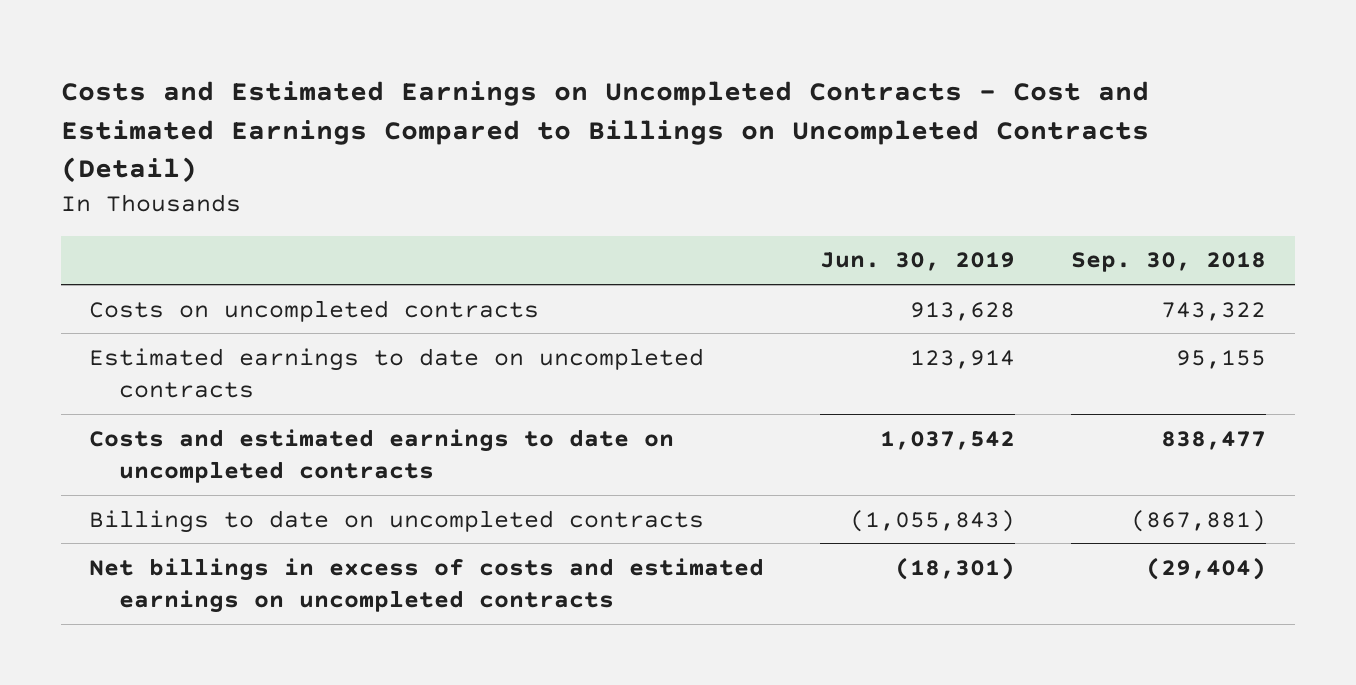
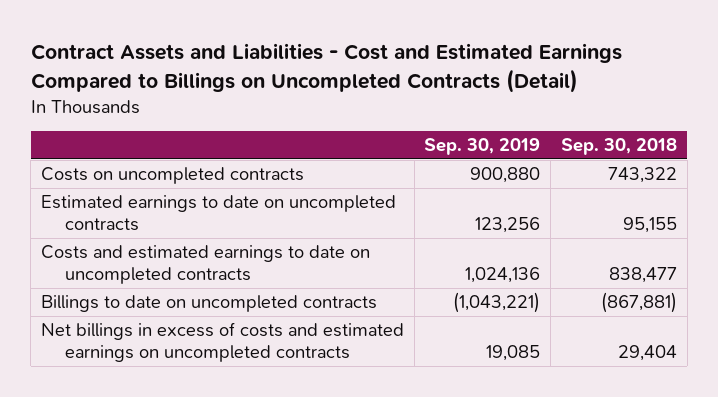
- Costs and Estimated Earnings on Uncompleted Contracts - Cost and Estimated Earnings Compared to Billings on Uncompleted Contracts (Detail)
+ Contract Assets and Liabilities - Cost and Estimated Earnings Compared to Billings on Uncompleted Contracts (Detail)
- | Jun. 30, 2019 | Sep. 30, 2018
+ | Sep. 30, 2019 | Sep. 30, 2018
- Net billings in excess of costs and estimated earnings on uncompleted contracts | (18,301) | (29,404)
+ Net billings in excess of costs and estimated earnings on uncompleted contracts | 19,085 | 29,404

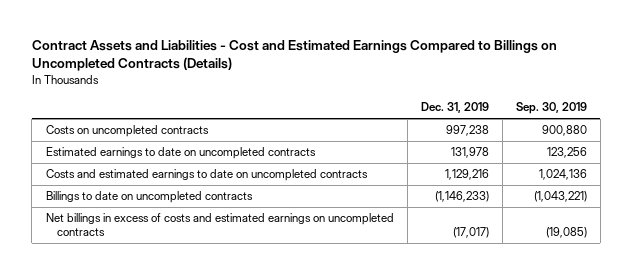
- Contract Assets and Liabilities - Cost and Estimated Earnings Compared to Billings on Uncompleted Contracts (Detail)
+ Contract Assets and Liabilities - Cost and Estimated Earnings Compared to Billings on Uncompleted Contracts (Details)
- | Sep. 30, 2019 | Sep. 30, 2018
+ | Dec. 31, 2019 | Sep. 30, 2019
- Net billings in excess of costs and estimated earnings on uncompleted contracts | 19,085 | 29,404
+ Net billings in excess of costs and estimated earnings on uncompleted contracts | (17,017) | (19,085)

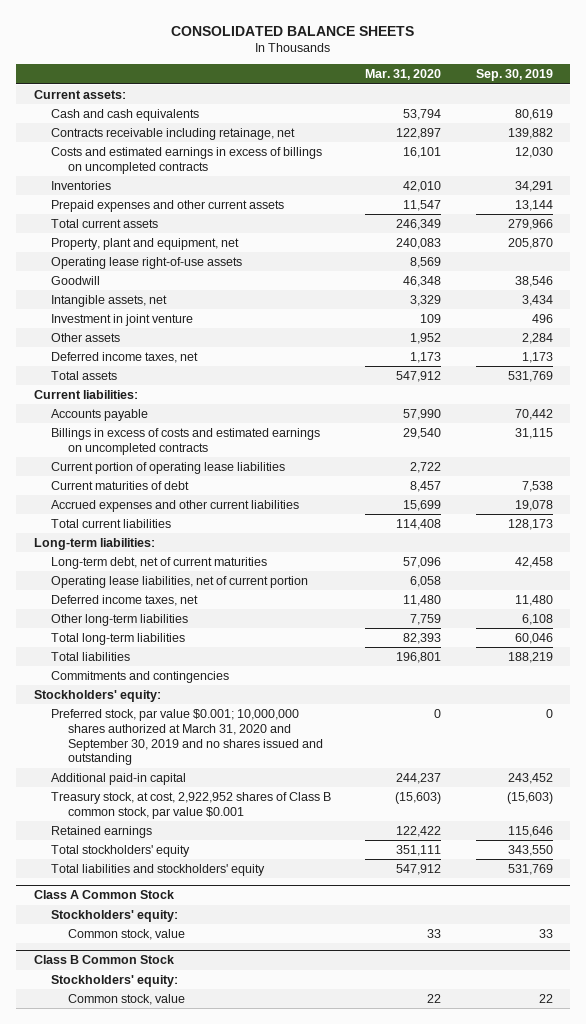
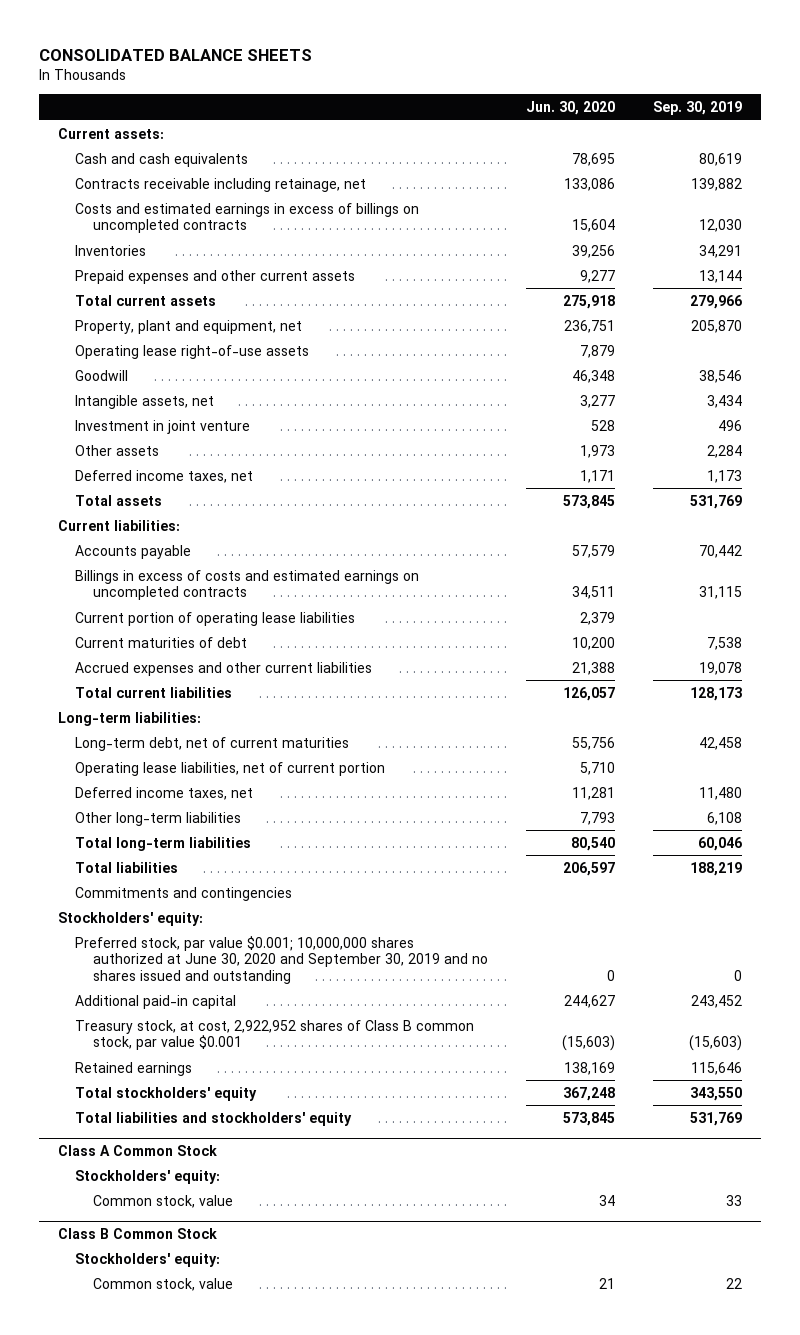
- | Mar. 31, 2020 | Sep. 30, 2019
+ | Jun. 30, 2020 | Sep. 30, 2019
- Preferred stock, par value $0.001; 10,000,000 shares authorized at March 31, 2020 and September 30, 2019 and no shares issued and outstanding | 0 | 0
+ Preferred stock, par value $0.001; 10,000,000 shares authorized at June 30, 2020 and September 30, 2019 and no shares issued and outstanding | 0 | 0

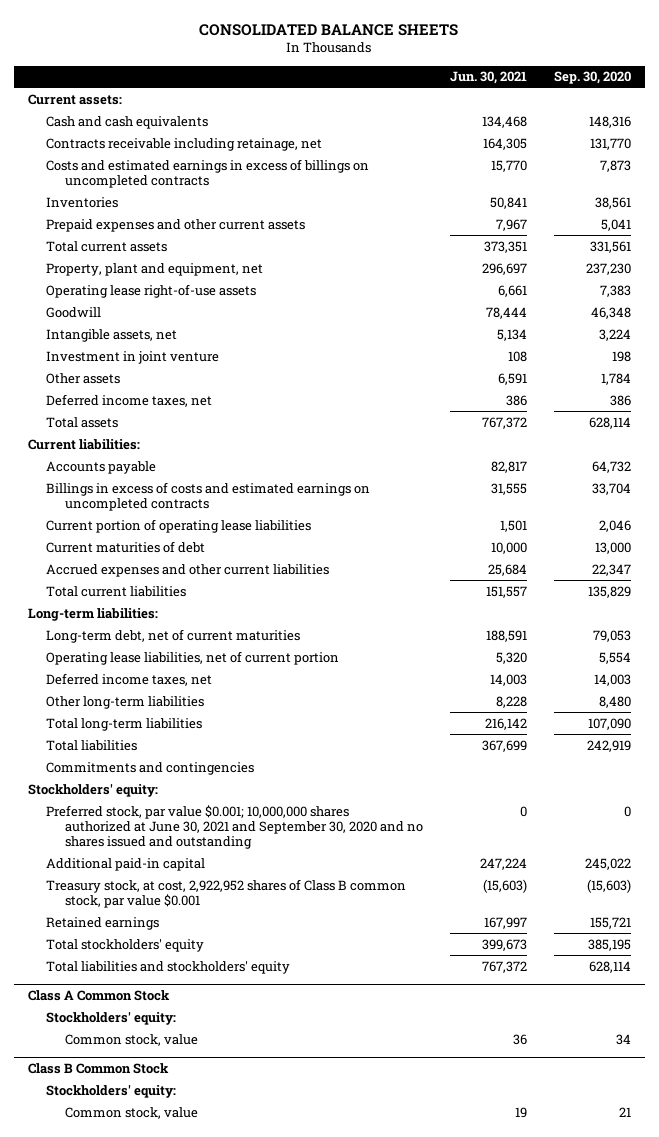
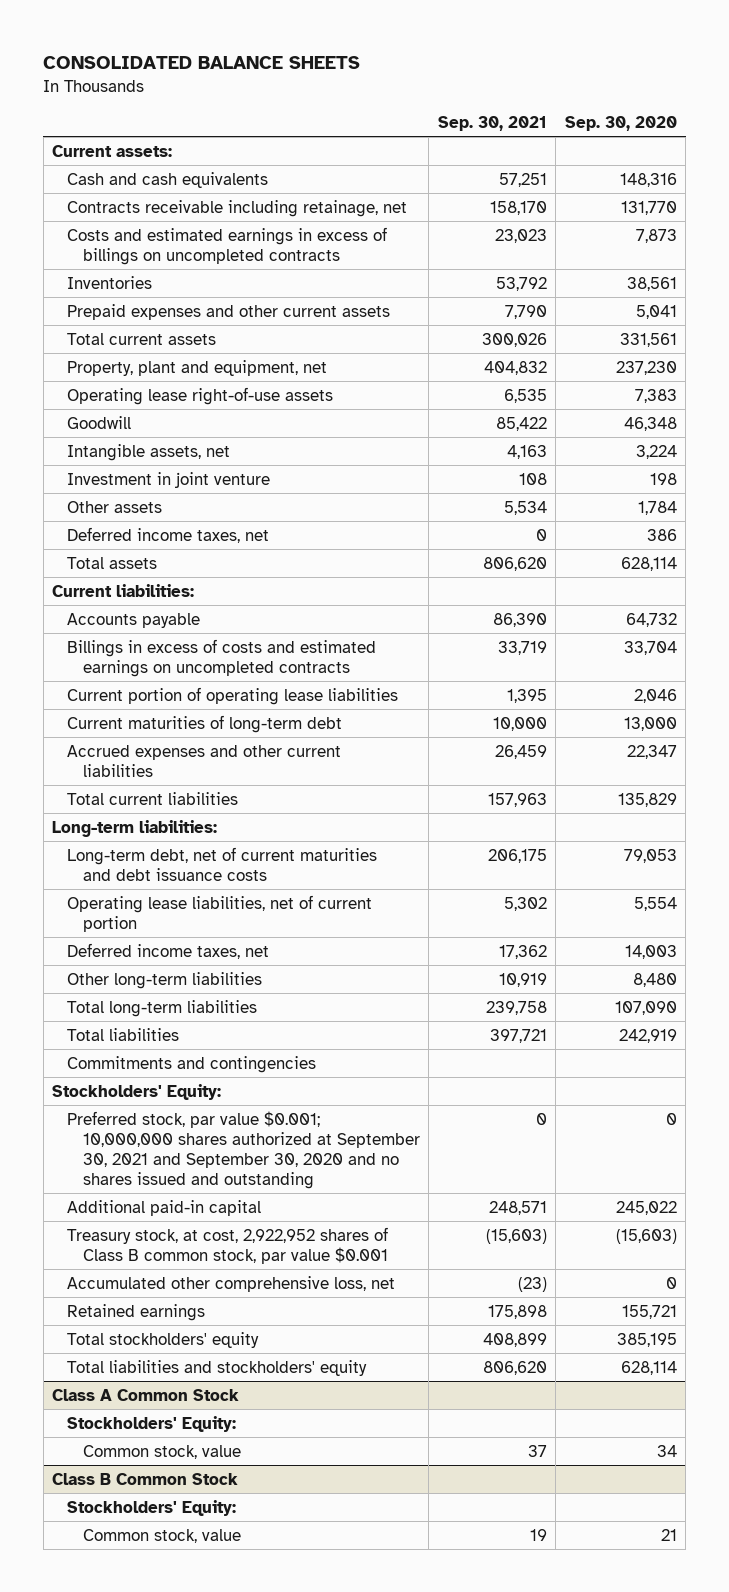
- | Jun. 30, 2021 | Sep. 30, 2020
+ | Sep. 30, 2021 | Sep. 30, 2020
- Current maturities of debt | 10,000 | 13,000
+ Current maturities of long-term debt | 10,000 | 13,000
- Long-term debt, net of current maturities | 188,591 | 79,053
+ Long-term debt, net of current maturities and debt issuance costs | 206,175 | 79,053
- Stockholders' equity:
- Preferred stock, par value $0.001; 10,000,000 shares authorized at June 30, 2021 and September 30, 2020 and no shares issued and outstanding | 0 | 0
+ Stockholders' Equity:
+ Preferred stock, par value $0.001; 10,000,000 shares authorized at September 30, 2021 and September 30, 2020 and no shares issued and outstanding | 0 | 0
+ Accumulated other comprehensive loss, net | (23) | 0
@ Class A Common Stock
- Stockholders' equity:
+ Stockholders' Equity:
@ Class B Common Stock
- Stockholders' equity:
+ Stockholders' Equity:

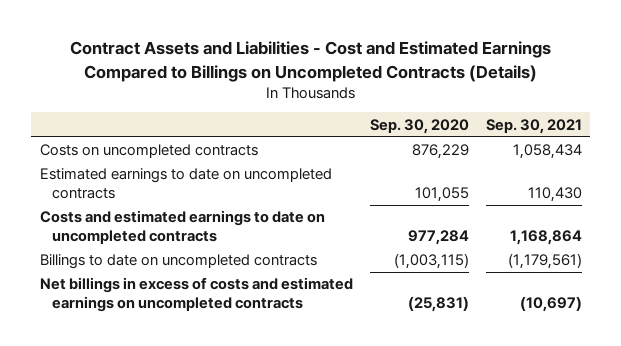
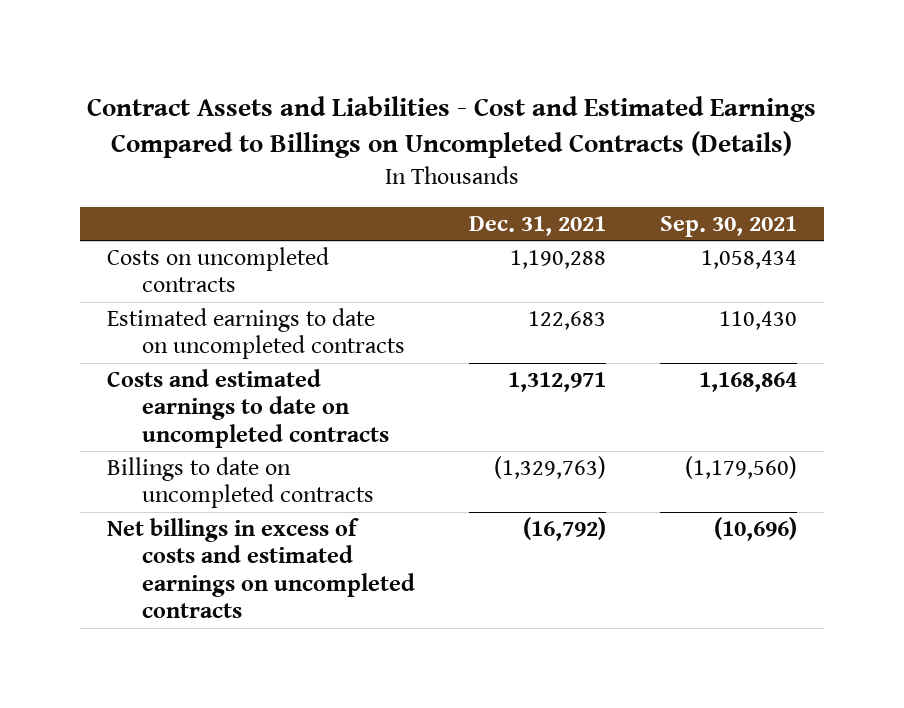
- | Sep. 30, 2020 | Sep. 30, 2021
+ | Dec. 31, 2021 | Sep. 30, 2021
- Billings to date on uncompleted contracts | (1,003,115) | (1,179,561)
- Net billings in excess of costs and estimated earnings on uncompleted contracts | (25,831) | (10,697)
+ Billings to date on uncompleted contracts | (1,329,763) | (1,179,560)
+ Net billings in excess of costs and estimated earnings on uncompleted contracts | (16,792) | (10,696)

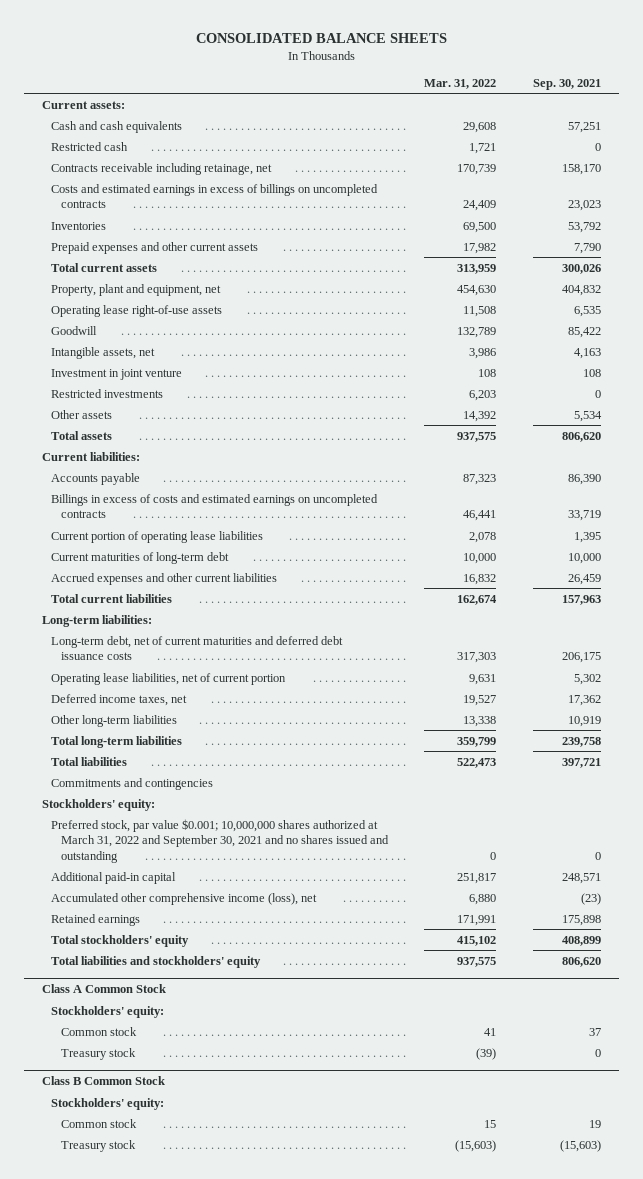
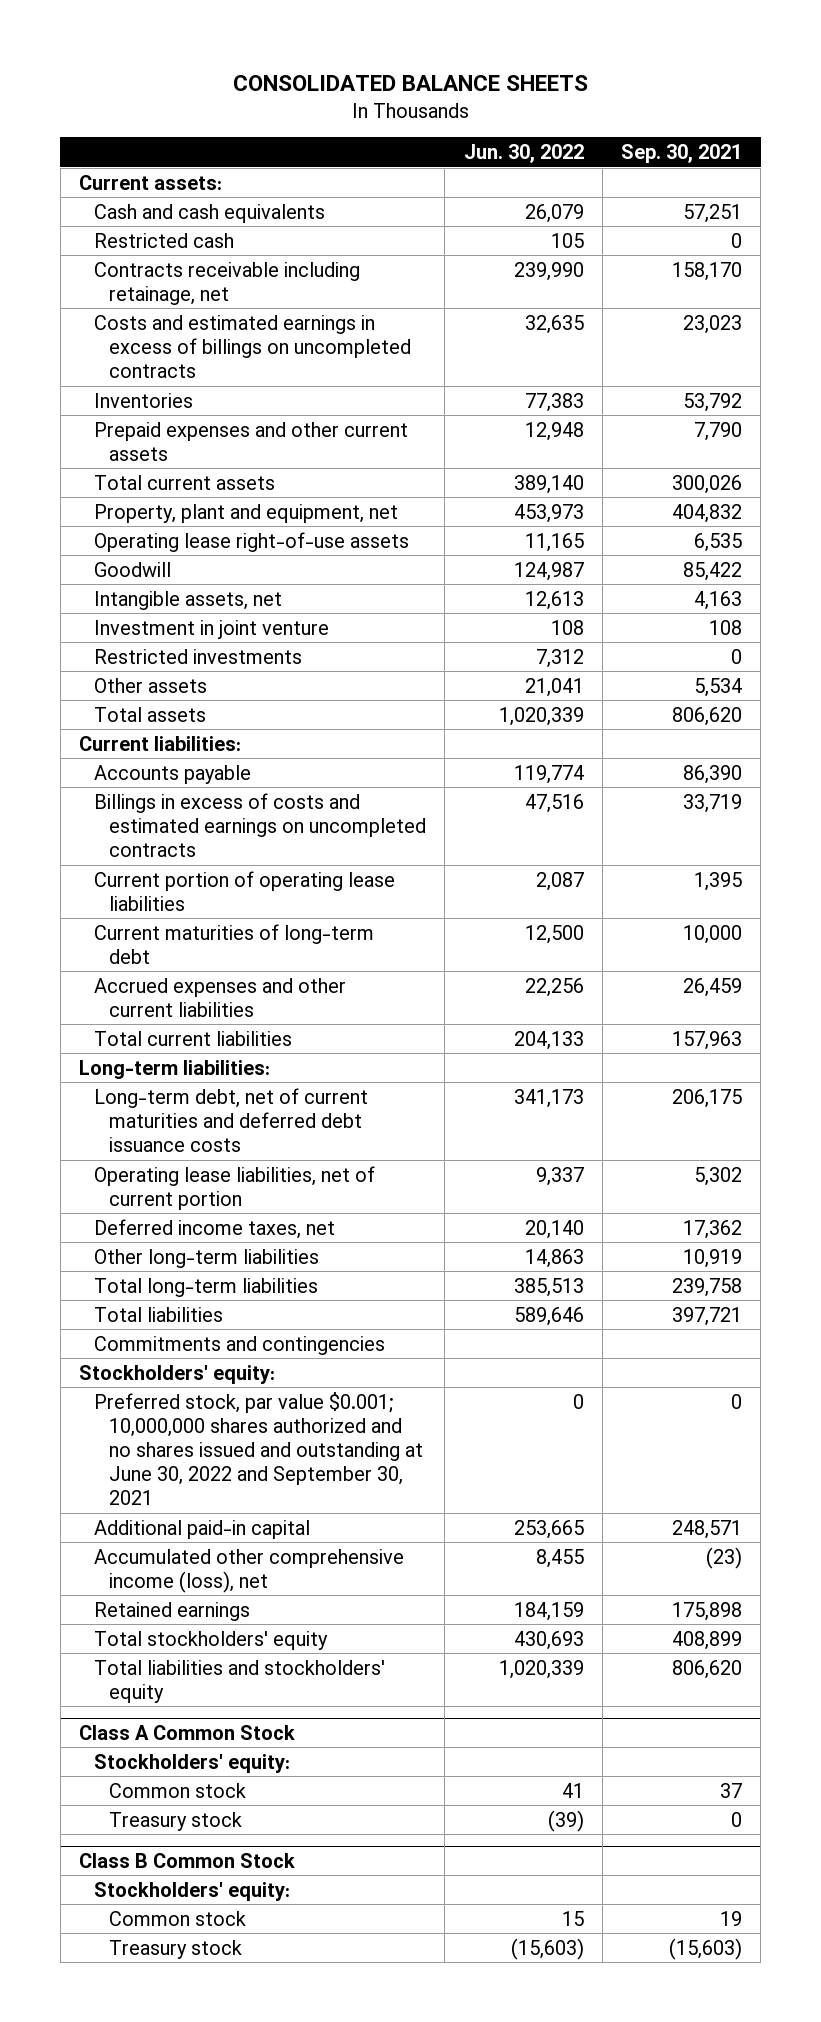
- | Mar. 31, 2022 | Sep. 30, 2021
+ | Jun. 30, 2022 | Sep. 30, 2021
- Preferred stock, par value $0.001; 10,000,000 shares authorized at March 31, 2022 and September 30, 2021 and no shares issued and outstanding | 0 | 0
+ Preferred stock, par value $0.001; 10,000,000 shares authorized and no shares issued and outstanding at June 30, 2022 and September 30, 2021 | 0 | 0

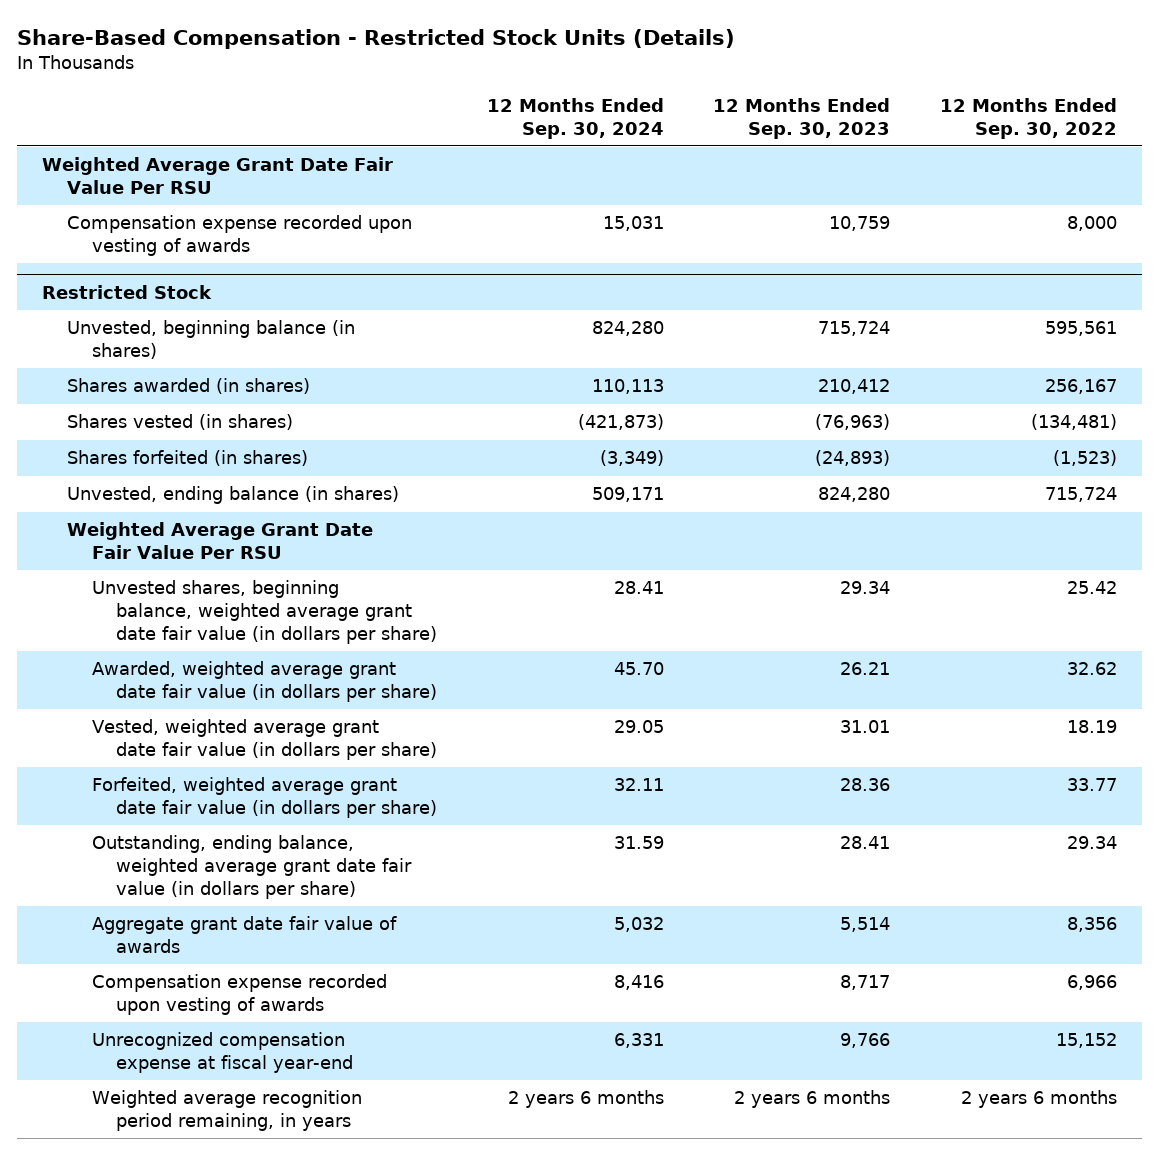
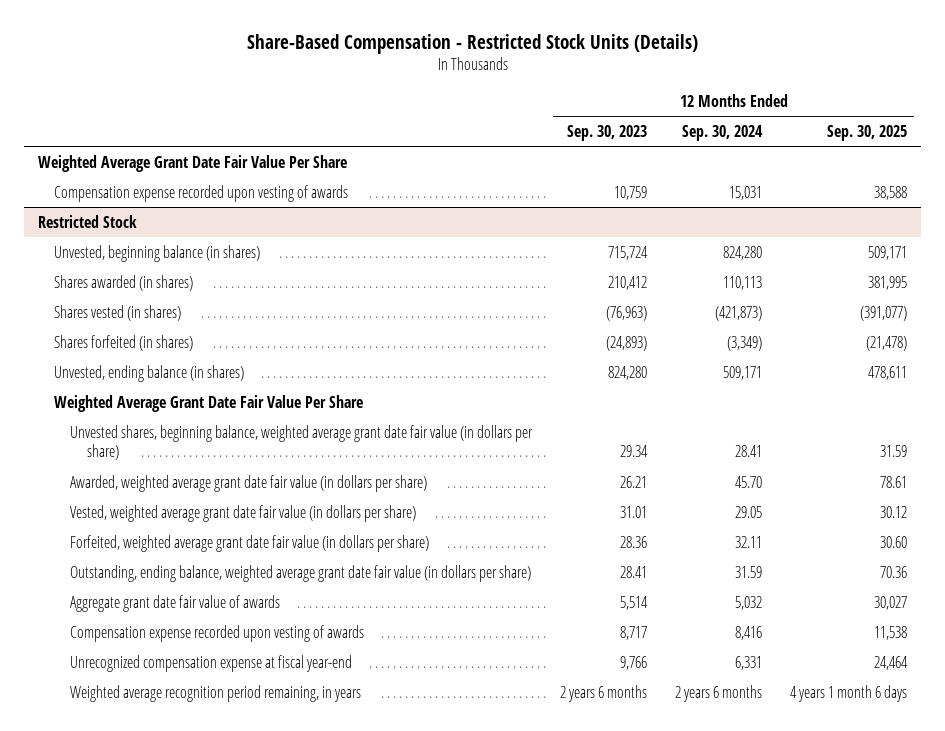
- | 12 Months Ended Sep. 30, 2024 | 12 Months Ended Sep. 30, 2023 | 12 Months Ended Sep. 30, 2022
+ | 12 Months Ended Sep. 30, 2023 | 12 Months Ended Sep. 30, 2024 | 12 Months Ended Sep. 30, 2025
- Weighted Average Grant Date Fair Value Per RSU
+ Weighted Average Grant Date Fair Value Per Share
@ Restricted Stock
- Weighted Average Grant Date Fair Value Per RSU
+ Weighted Average Grant Date Fair Value Per Share

